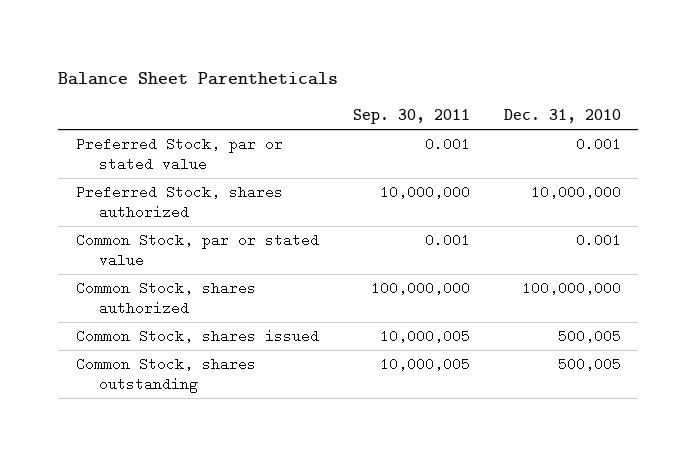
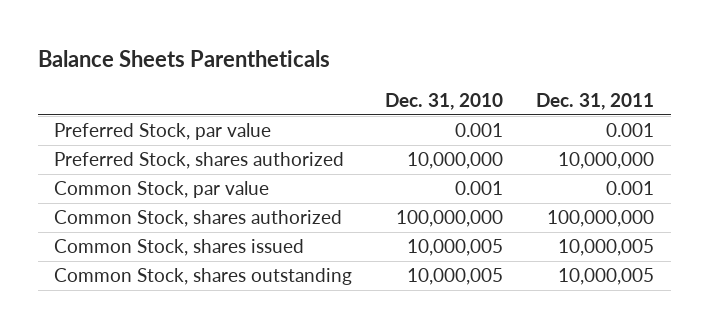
- Balance Sheet Parentheticals
+ Balance Sheets Parentheticals
- | Sep. 30, 2011 | Dec. 31, 2010
+ | Dec. 31, 2010 | Dec. 31, 2011
- Preferred Stock, par or stated value | 0.001 | 0.001
+ Preferred Stock, par value | 0.001 | 0.001
- Common Stock, par or stated value | 0.001 | 0.001
+ Common Stock, par value | 0.001 | 0.001
- Common Stock, shares issued | 10,000,005 | 500,005
- Common Stock, shares outstanding | 10,000,005 | 500,005
+ Common Stock, shares issued | 10,000,005 | 10,000,005
+ Common Stock, shares outstanding | 10,000,005 | 10,000,005

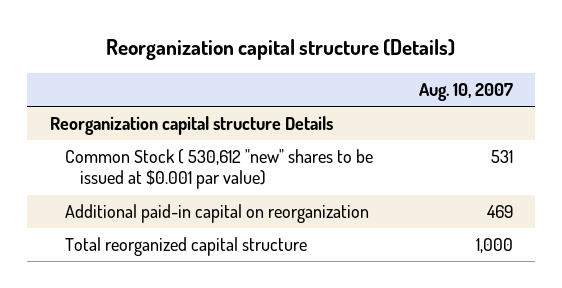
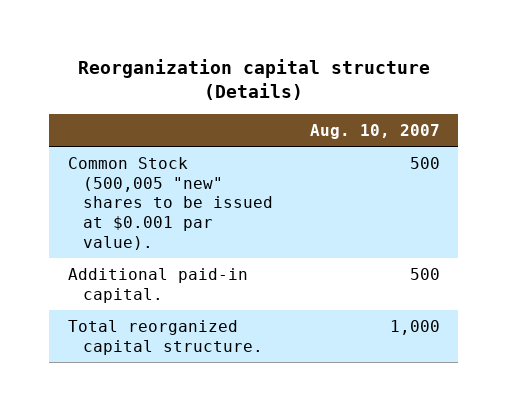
- Reorganization capital structure Details
- Common Stock ( 530,612 "new" shares to be issued at $0.001 par value) | 531
- Additional paid-in capital on reorganization | 469
- Total reorganized capital structure | 1,000
+ Common Stock (500,005 "new" shares to be issued at $0.001 par value). | 500
+ Additional paid-in capital. | 500
+ Total reorganized capital structure. | 1,000

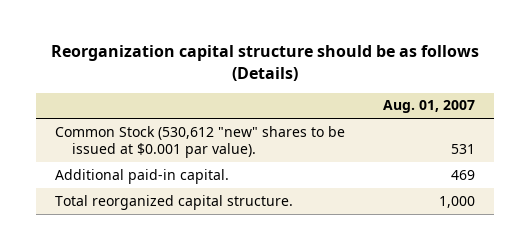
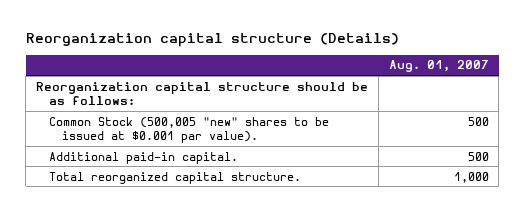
- Reorganization capital structure should be as follows (Details)
+ Reorganization capital structure (Details)
- Common Stock (530,612 "new" shares to be issued at $0.001 par value). | 531
- Additional paid-in capital. | 469
+ Reorganization capital structure should be as follows:
+ Common Stock (500,005 "new" shares to be issued at $0.001 par value). | 500
+ Additional paid-in capital. | 500

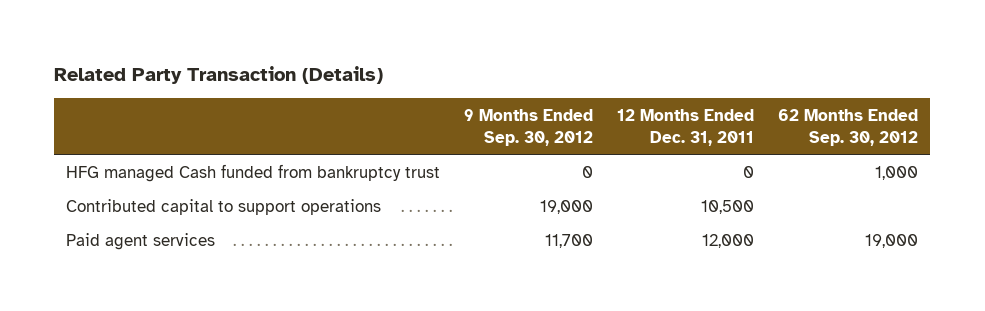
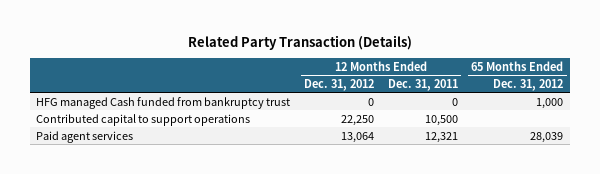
- | 9 Months Ended Sep. 30, 2012 | 12 Months Ended Dec. 31, 2011 | 62 Months Ended Sep. 30, 2012
+ | 12 Months Ended Dec. 31, 2012 | 12 Months Ended Dec. 31, 2011 | 65 Months Ended Dec. 31, 2012
- Paid agent services | 11,700 | 12,000 | 19,000
+ Paid agent services | 13,064 | 12,321 | 28,039

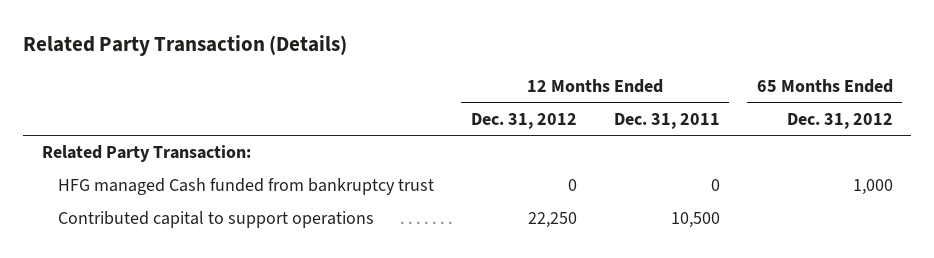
+ Related Party Transaction:
- Paid agent services | 13,064 | 12,321 | 28,039

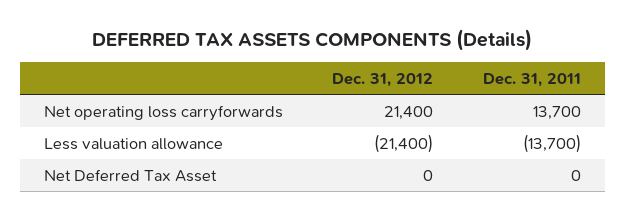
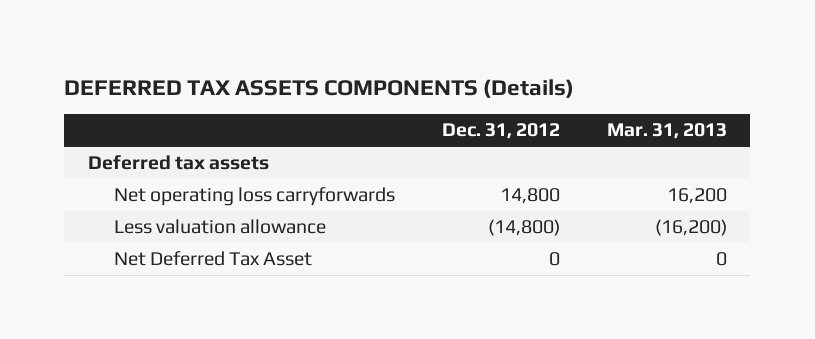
- | Dec. 31, 2012 | Dec. 31, 2011
+ | Dec. 31, 2012 | Mar. 31, 2013
- Net operating loss carryforwards | 21,400 | 13,700
- Less valuation allowance | (21,400) | (13,700)
+ Deferred tax assets
+ Net operating loss carryforwards | 14,800 | 16,200
+ Less valuation allowance | (14,800) | (16,200)

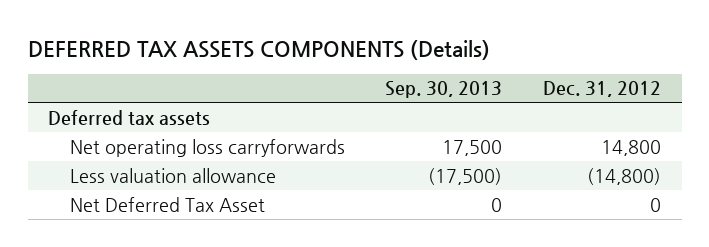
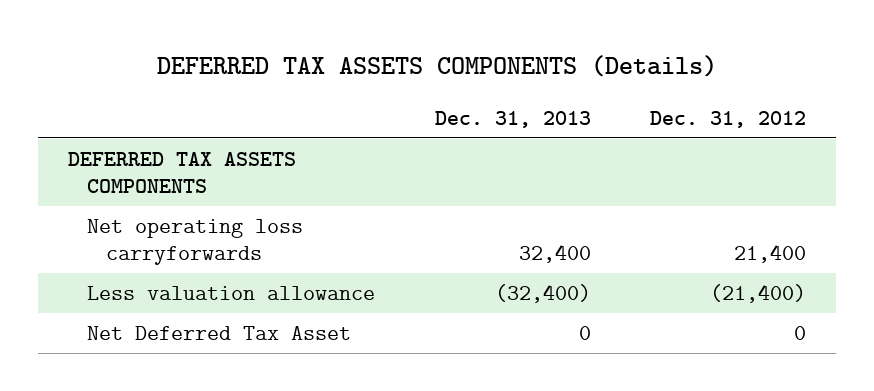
- | Sep. 30, 2013 | Dec. 31, 2012
+ | Dec. 31, 2013 | Dec. 31, 2012
- Deferred tax assets
- Net operating loss carryforwards | 17,500 | 14,800
- Less valuation allowance | (17,500) | (14,800)
+ DEFERRED TAX ASSETS COMPONENTS
+ Net operating loss carryforwards | 32,400 | 21,400
+ Less valuation allowance | (32,400) | (21,400)

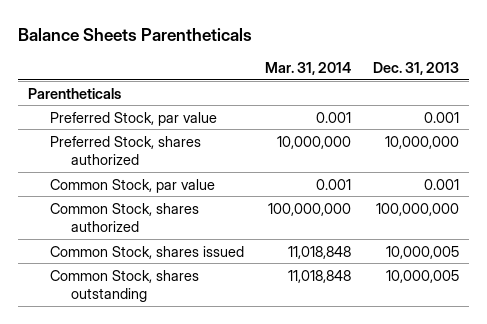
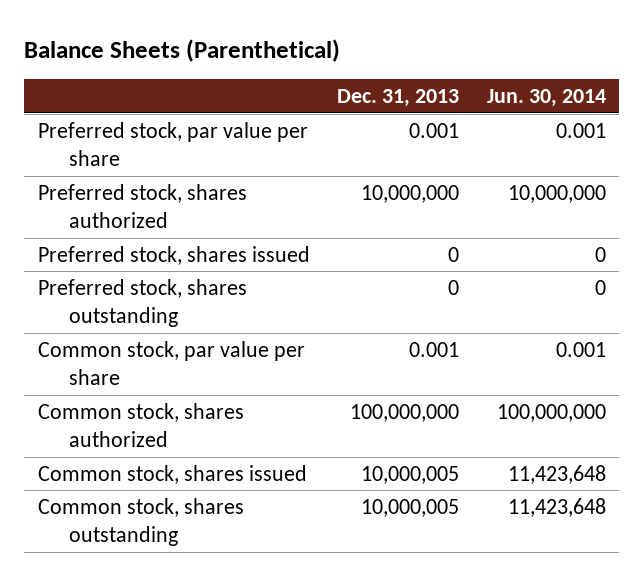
- Balance Sheets Parentheticals
+ Balance Sheets (Parenthetical)
- | Mar. 31, 2014 | Dec. 31, 2013
+ | Dec. 31, 2013 | Jun. 30, 2014
- Parentheticals
- Preferred Stock, par value | 0.001 | 0.001
- Preferred Stock, shares authorized | 10,000,000 | 10,000,000
- Common Stock, par value | 0.001 | 0.001
- Common Stock, shares authorized | 100,000,000 | 100,000,000
- Common Stock, shares issued | 11,018,848 | 10,000,005
- Common Stock, shares outstanding | 11,018,848 | 10,000,005
+ Preferred stock, par value per share | 0.001 | 0.001
+ Preferred stock, shares authorized | 10,000,000 | 10,000,000
+ Preferred stock, shares issued | 0 | 0
+ Preferred stock, shares outstanding | 0 | 0
+ Common stock, par value per share | 0.001 | 0.001
+ Common stock, shares authorized | 100,000,000 | 100,000,000
+ Common stock, shares issued | 10,000,005 | 11,423,648
+ Common stock, shares outstanding | 10,000,005 | 11,423,648

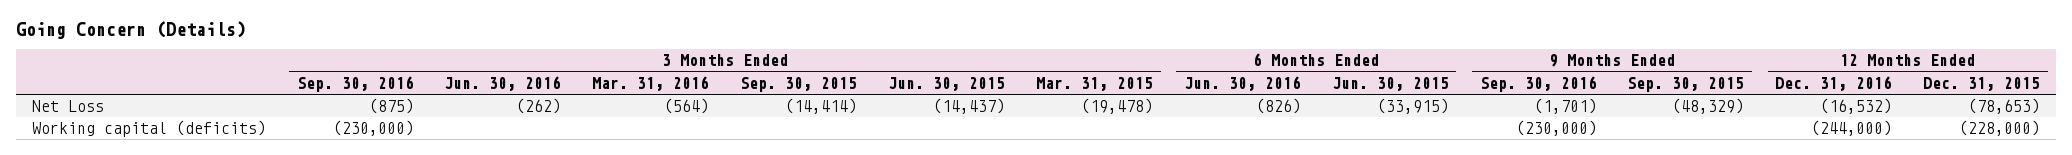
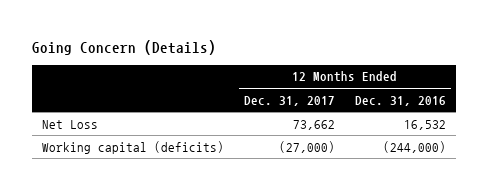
- | 3 Months Ended Sep. 30, 2016 | 3 Months Ended Jun. 30, 2016 | 3 Months Ended Mar. 31, 2016 | 3 Months Ended Sep. 30, 2015 | 3 Months Ended Jun. 30, 2015 | 3 Months Ended Mar. 31, 2015 | 6 Months Ended Jun. 30, 2016 | 6 Months Ended Jun. 30, 2015 | 9 Months Ended Sep. 30, 2016 | 9 Months Ended Sep. 30, 2015 | 12 Months Ended Dec. 31, 2016 | 12 Months Ended Dec. 31, 2015
+ | 12 Months Ended Dec. 31, 2017 | 12 Months Ended Dec. 31, 2016
- Net Loss | (875) | (262) | (564) | (14,414) | (14,437) | (19,478) | (826) | (33,915) | (1,701) | (48,329) | (16,532) | (78,653)
+ Net Loss | 73,662 | 16,532

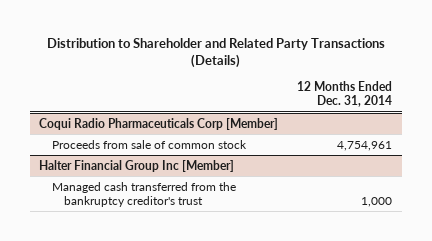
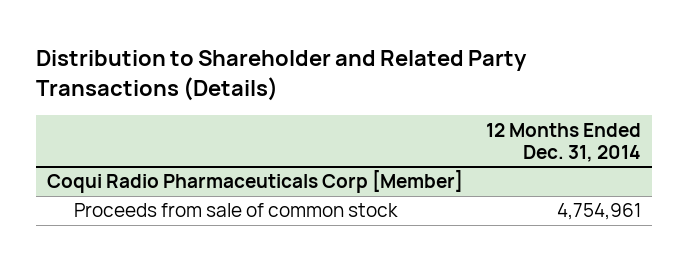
- Halter Financial Group Inc [Member]
- Managed cash transferred from the bankruptcy creditor's trust | 1,000

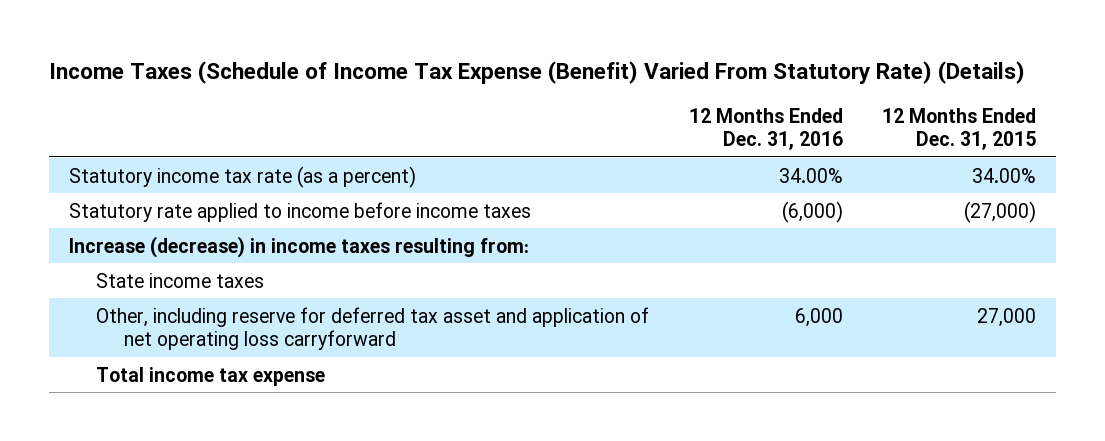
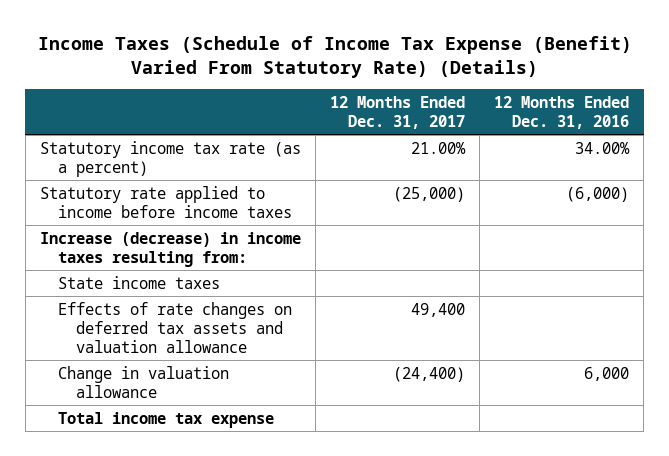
- | 12 Months Ended Dec. 31, 2016 | 12 Months Ended Dec. 31, 2015
+ | 12 Months Ended Dec. 31, 2017 | 12 Months Ended Dec. 31, 2016
- Other, including reserve for deferred tax asset and application of net operating loss carryforward | 6,000 | 27,000
+ Effects of rate changes on deferred tax assets and valuation allowance | 49,400 |
+ Change in valuation allowance | (24,400) | 6,000

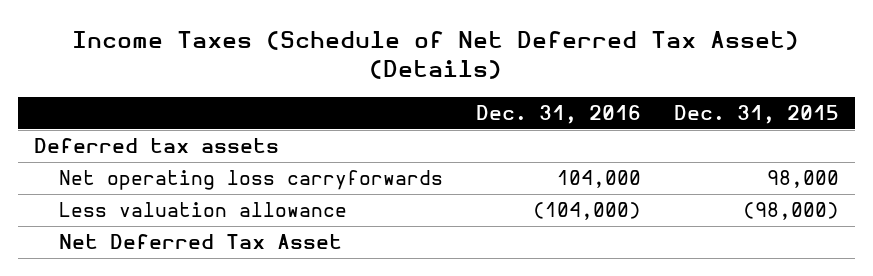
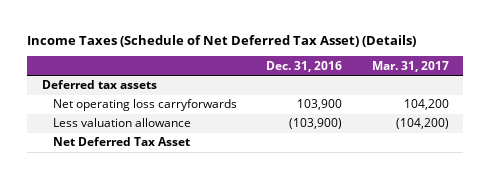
- | Dec. 31, 2016 | Dec. 31, 2015
+ | Dec. 31, 2016 | Mar. 31, 2017
- Net operating loss carryforwards | 104,000 | 98,000
- Less valuation allowance | (104,000) | (98,000)
+ Net operating loss carryforwards | 103,900 | 104,200
+ Less valuation allowance | (103,900) | (104,200)

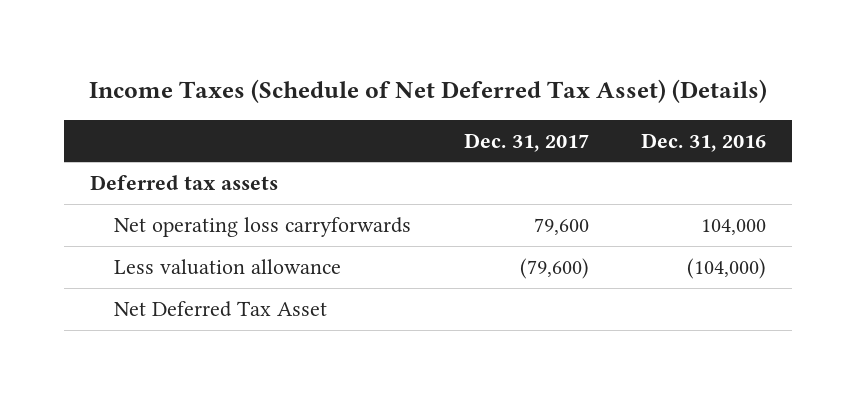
- | Dec. 31, 2016 | Mar. 31, 2017
+ | Dec. 31, 2017 | Dec. 31, 2016
- Net operating loss carryforwards | 103,900 | 104,200
- Less valuation allowance | (103,900) | (104,200)
+ Net operating loss carryforwards | 79,600 | 104,000
+ Less valuation allowance | (79,600) | (104,000)

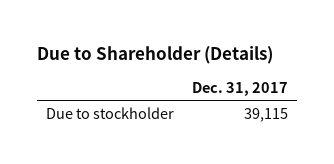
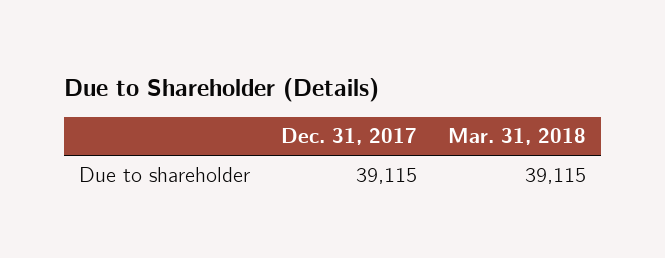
- | Dec. 31, 2017
+ | Dec. 31, 2017 | Mar. 31, 2018
- Due to stockholder | 39,115
+ Due to shareholder | 39,115 | 39,115

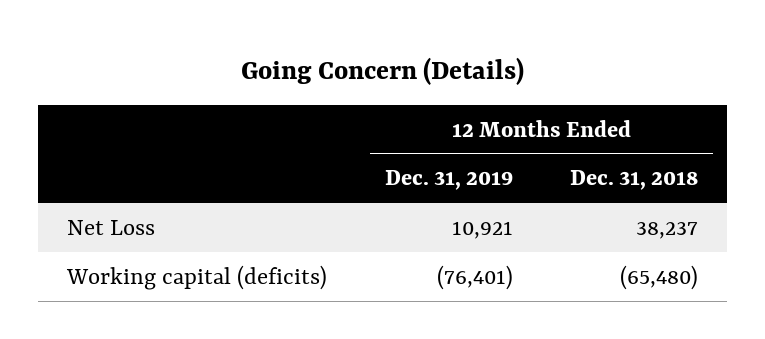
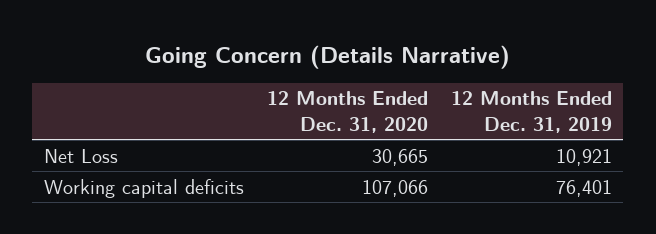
- Going Concern (Details)
+ Going Concern (Details Narrative)
- | 12 Months Ended Dec. 31, 2019 | 12 Months Ended Dec. 31, 2018
+ | 12 Months Ended Dec. 31, 2020 | 12 Months Ended Dec. 31, 2019
- Working capital (deficits) | (76,401) | (65,480)
+ Working capital deficits | 107,066 | 76,401

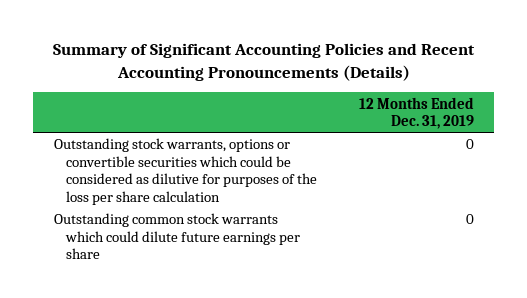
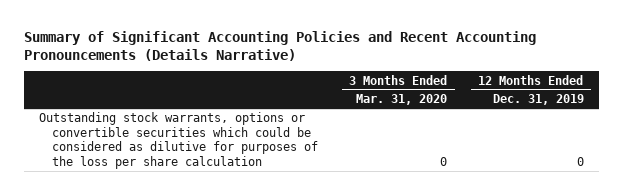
- Summary of Significant Accounting Policies and Recent Accounting Pronouncements (Details)
+ Summary of Significant Accounting Policies and Recent Accounting Pronouncements (Details Narrative)
- | 12 Months Ended Dec. 31, 2019
+ | 3 Months Ended Mar. 31, 2020 | 12 Months Ended Dec. 31, 2019
- Outstanding common stock warrants which could dilute future earnings per share | 0

